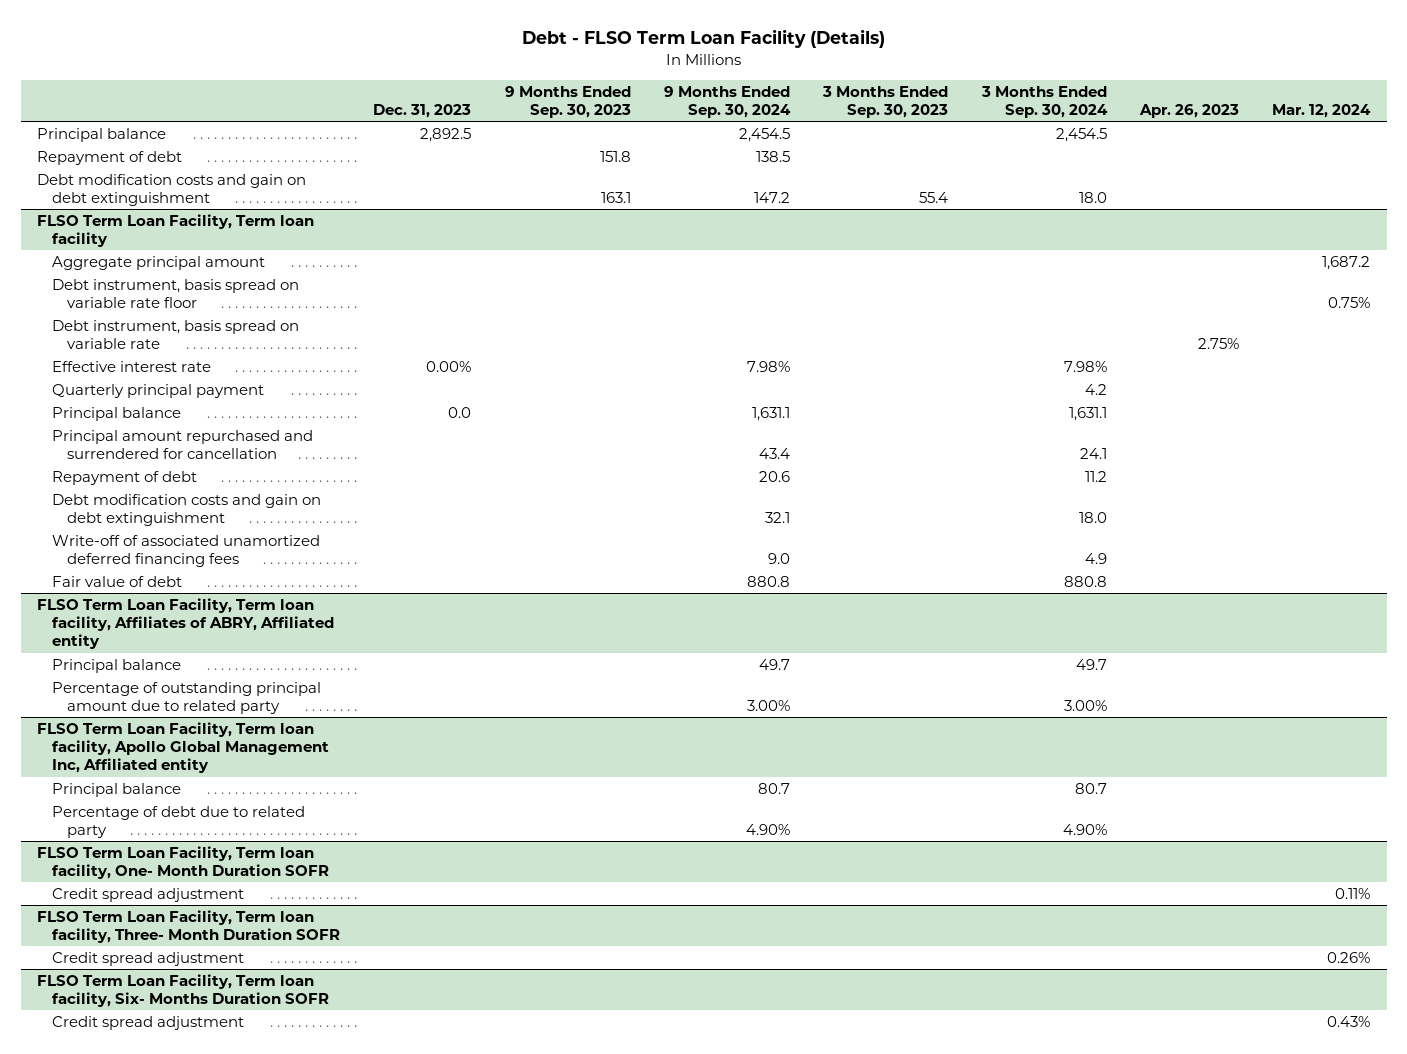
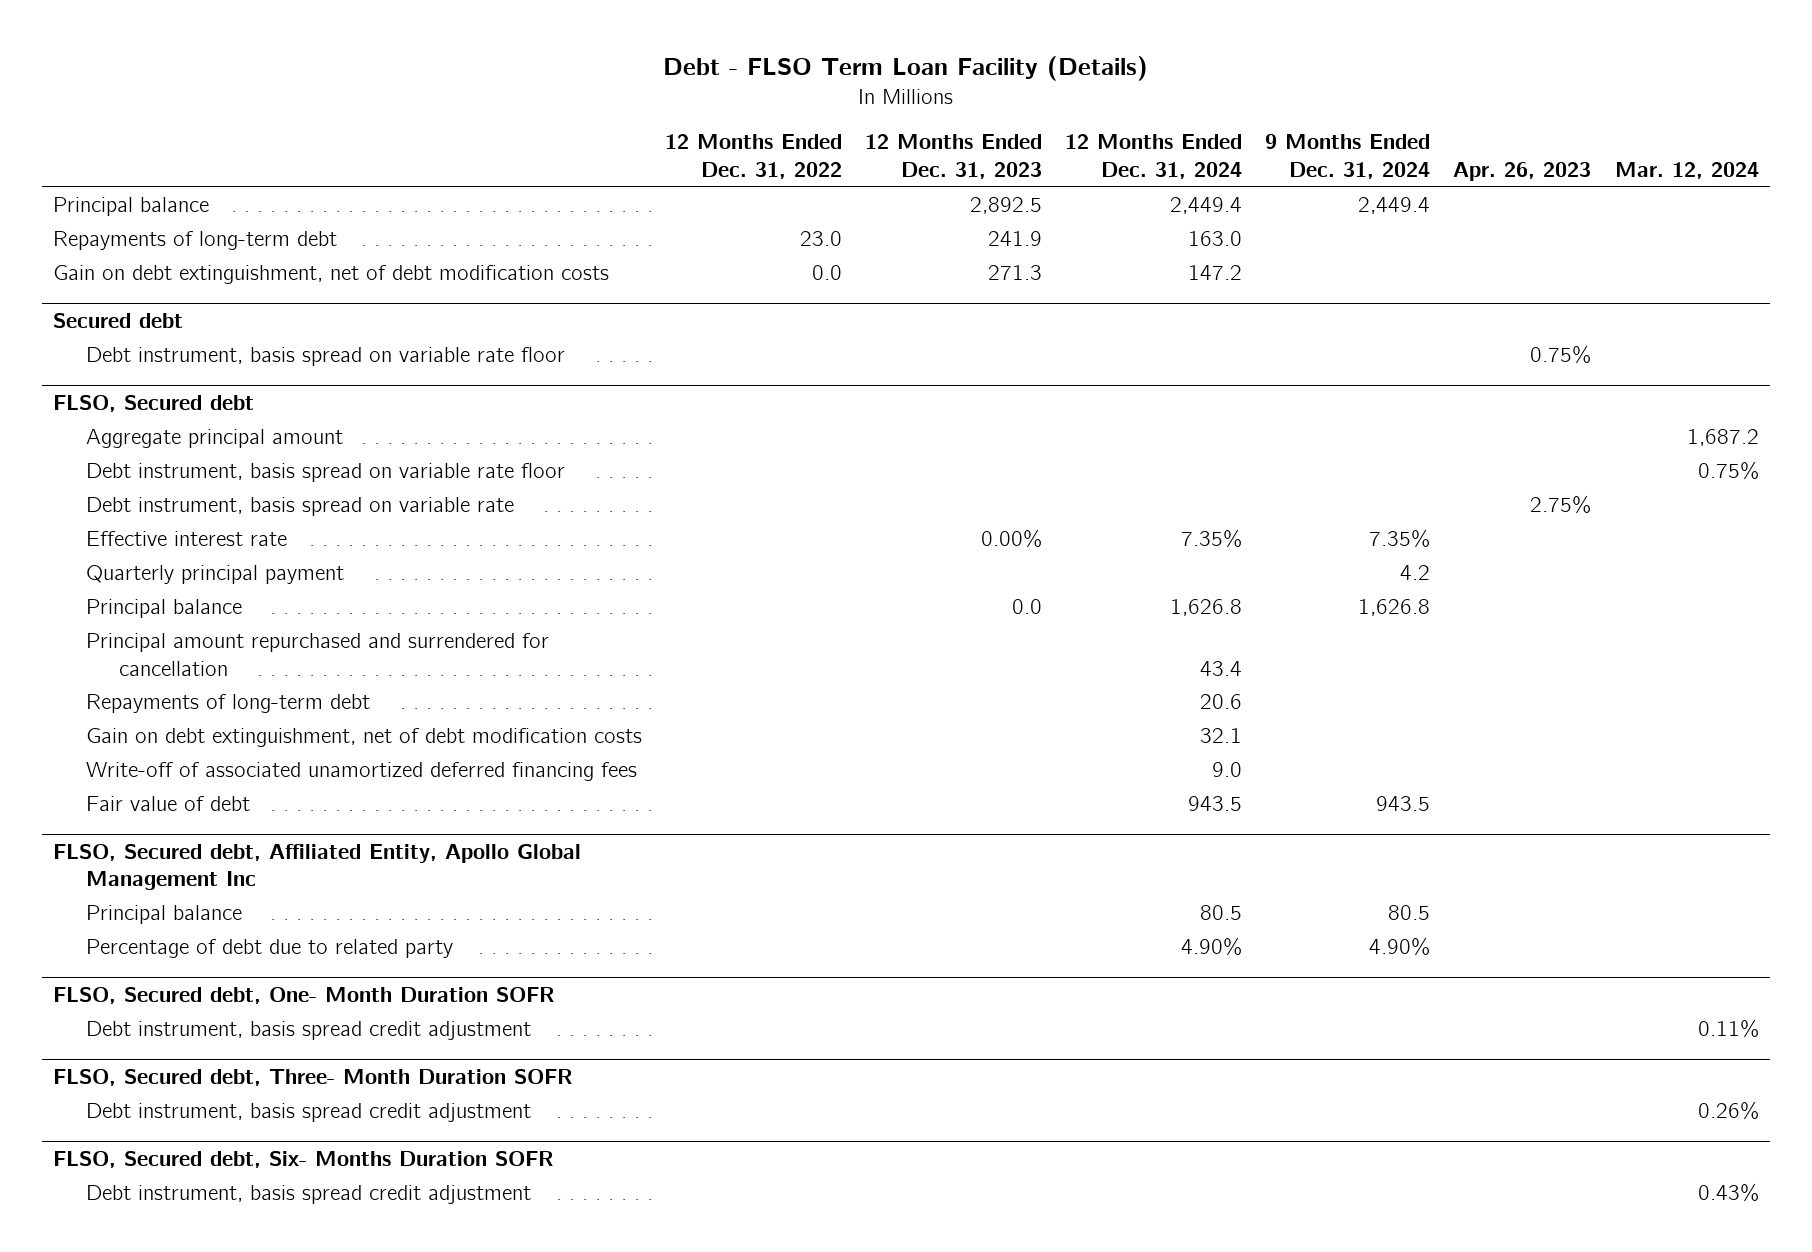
- | Dec. 31, 2023 | 9 Months Ended Sep. 30, 2023 | 9 Months Ended Sep. 30, 2024 | 3 Months Ended Sep. 30, 2023 | 3 Months Ended Sep. 30, 2024 | Apr. 26, 2023 | Mar. 12, 2024
+ | 12 Months Ended Dec. 31, 2022 | 12 Months Ended Dec. 31, 2023 | 12 Months Ended Dec. 31, 2024 | 9 Months Ended Dec. 31, 2024 | Apr. 26, 2023 | Mar. 12, 2024
- Repayment of debt | | 151.8 | 138.5 | | | |
- Debt modification costs and gain on debt extinguishment | | 163.1 | 147.2 | 55.4 | 18.0 | |
- FLSO Term Loan Facility, Term loan facility
+ Repayments of long-term debt | 23.0 | 241.9 | 163.0 | | |
+ Gain on debt extinguishment, net of debt modification costs | 0.0 | 271.3 | 147.2 | | |
+ Secured debt
+ Debt instrument, basis spread on variable rate floor | | | | | 0.75% |
+ FLSO, Secured debt
- Repayment of debt | | | 20.6 | | 11.2 | |
- Debt modification costs and gain on debt extinguishment | | | 32.1 | | 18.0 | |
+ Repayments of long-term debt | | | 20.6 | | |
+ Gain on debt extinguishment, net of debt modification costs | | | 32.1 | | |
- FLSO Term Loan Facility, Term loan facility, Affiliates of ABRY, Affiliated entity
- Principal balance | | | 49.7 | | 49.7 | |
- Percentage of outstanding principal amount due to related party | | | 3.00% | | 3.00% | |
- FLSO Term Loan Facility, Term loan facility, Apollo Global Management Inc, Affiliated entity
+ FLSO, Secured debt, Affiliated Entity, Apollo Global Management Inc
- FLSO Term Loan Facility, Term loan facility, One- Month Duration SOFR
- Credit spread adjustment | | | | | | | 0.11%
- FLSO Term Loan Facility, Term loan facility, Three- Month Duration SOFR
- Credit spread adjustment | | | | | | | 0.26%
- FLSO Term Loan Facility, Term loan facility, Six- Months Duration SOFR
- Credit spread adjustment | | | | | | | 0.43%
+ FLSO, Secured debt, One- Month Duration SOFR
+ Debt instrument, basis spread credit adjustment | | | | | | 0.11%
+ FLSO, Secured debt, Three- Month Duration SOFR
+ Debt instrument, basis spread credit adjustment | | | | | | 0.26%
+ FLSO, Secured debt, Six- Months Duration SOFR
+ Debt instrument, basis spread credit adjustment | | | | | | 0.43%

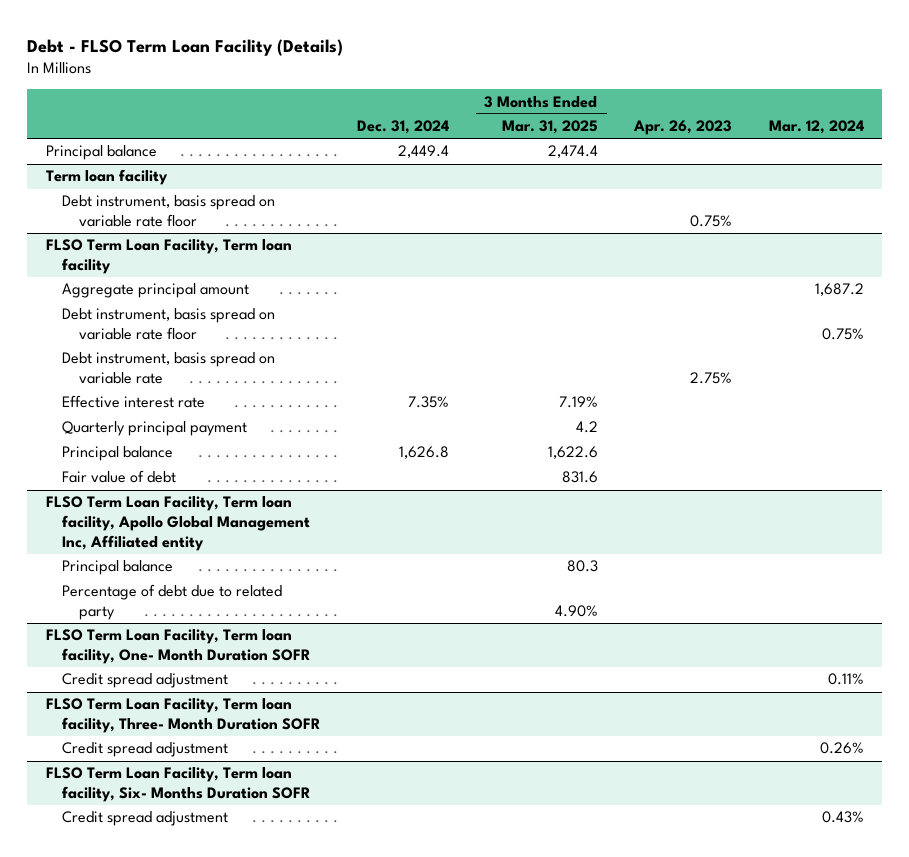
- | 12 Months Ended Dec. 31, 2022 | 12 Months Ended Dec. 31, 2023 | 12 Months Ended Dec. 31, 2024 | 9 Months Ended Dec. 31, 2024 | Apr. 26, 2023 | Mar. 12, 2024
+ | Dec. 31, 2024 | 3 Months Ended Mar. 31, 2025 | Apr. 26, 2023 | Mar. 12, 2024
- Repayments of long-term debt | 23.0 | 241.9 | 163.0 | | |
- Gain on debt extinguishment, net of debt modification costs | 0.0 | 271.3 | 147.2 | | |
- Secured debt
+ Term loan facility
- FLSO, Secured debt
+ FLSO Term Loan Facility, Term loan facility
- Principal amount repurchased and surrendered for cancellation | | | 43.4 | | |
- Repayments of long-term debt | | | 20.6 | | |
- Gain on debt extinguishment, net of debt modification costs | | | 32.1 | | |
- Write-off of associated unamortized deferred financing fees | | | 9.0 | | |
- FLSO, Secured debt, Affiliated Entity, Apollo Global Management Inc
+ FLSO Term Loan Facility, Term loan facility, Apollo Global Management Inc, Affiliated entity
- FLSO, Secured debt, One- Month Duration SOFR
- Debt instrument, basis spread credit adjustment | | | | | | 0.11%
- FLSO, Secured debt, Three- Month Duration SOFR
- Debt instrument, basis spread credit adjustment | | | | | | 0.26%
- FLSO, Secured debt, Six- Months Duration SOFR
- Debt instrument, basis spread credit adjustment | | | | | | 0.43%
+ FLSO Term Loan Facility, Term loan facility, One- Month Duration SOFR
+ Credit spread adjustment | | | | 0.11%
+ FLSO Term Loan Facility, Term loan facility, Three- Month Duration SOFR
+ Credit spread adjustment | | | | 0.26%
+ FLSO Term Loan Facility, Term loan facility, Six- Months Duration SOFR
+ Credit spread adjustment | | | | 0.43%

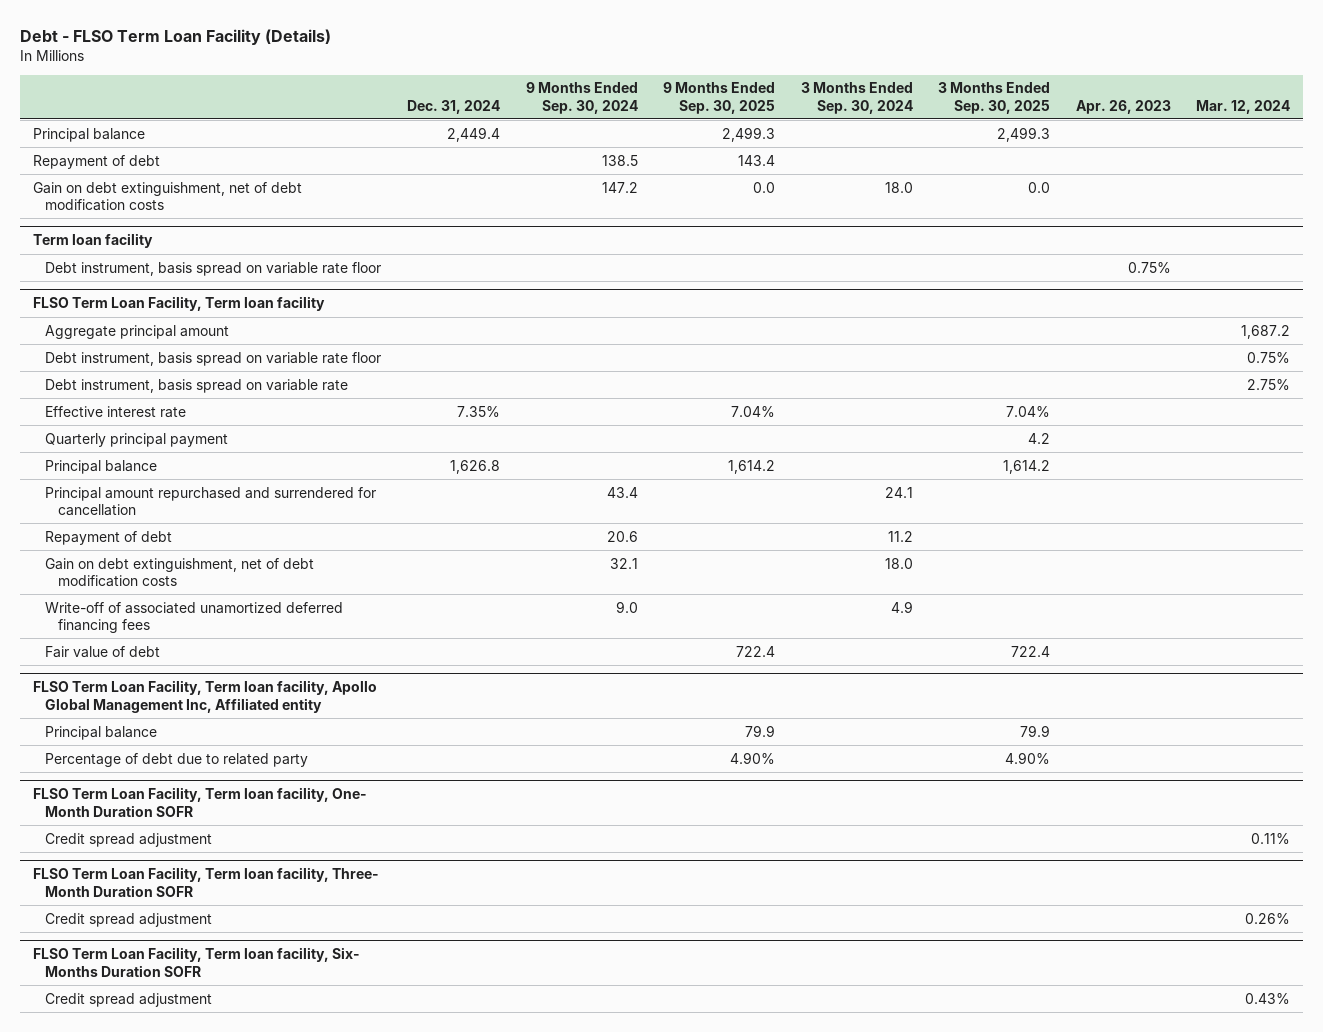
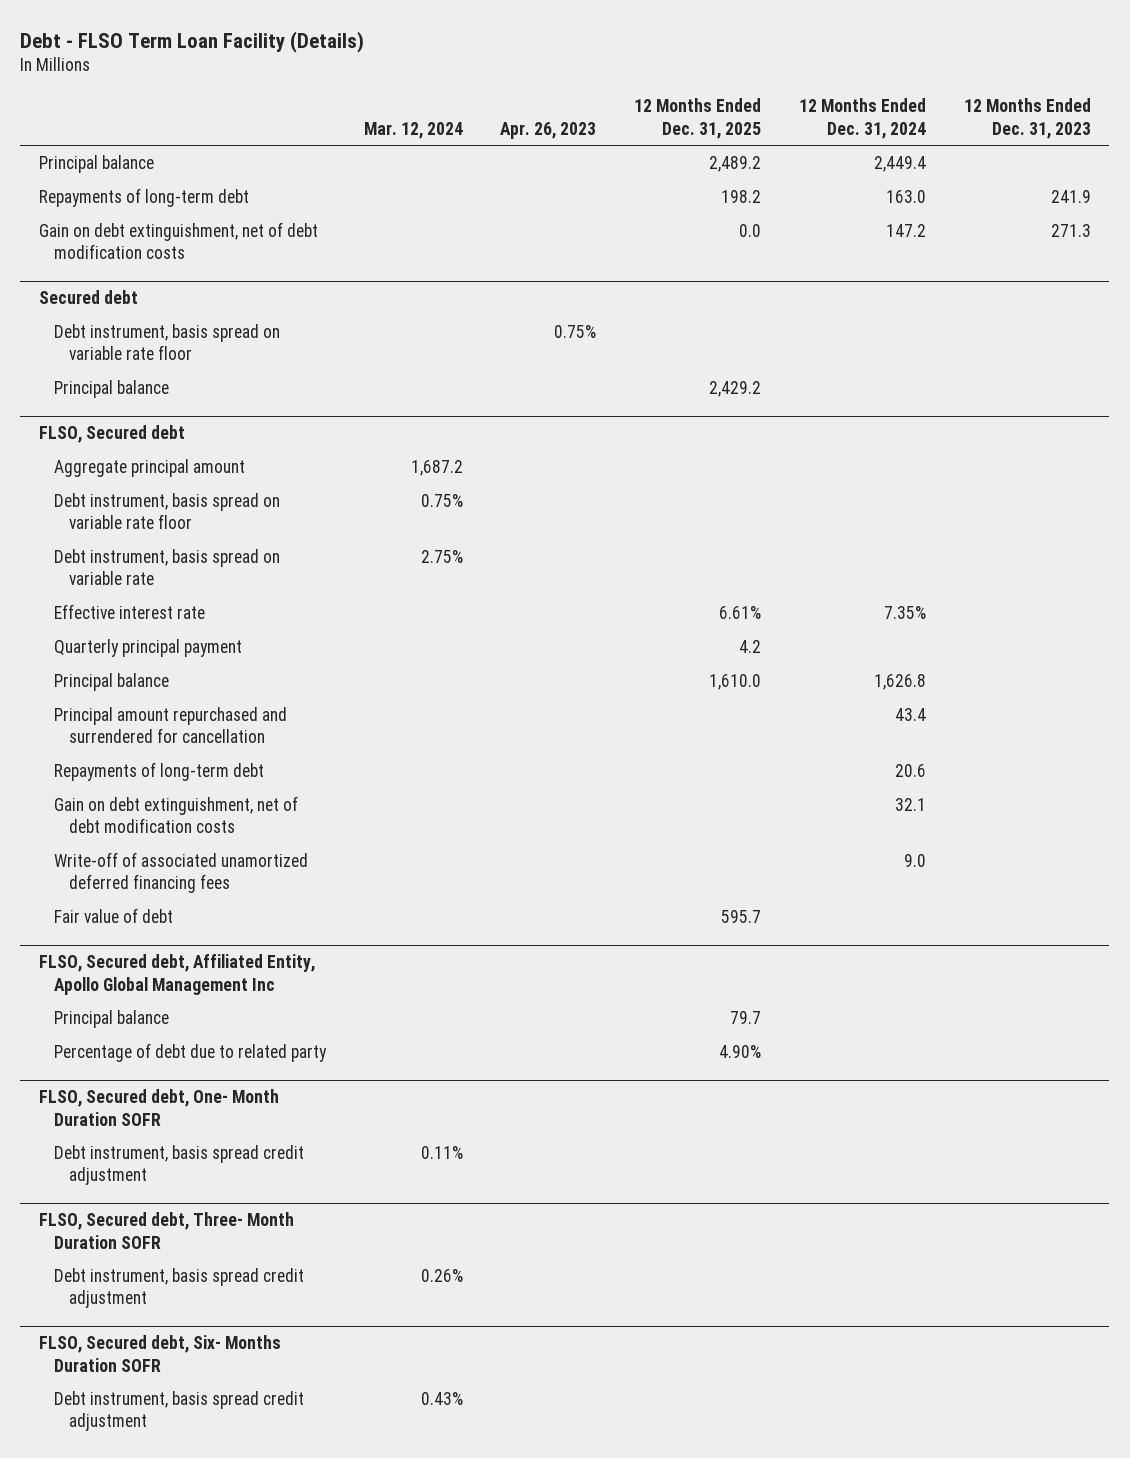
- | Dec. 31, 2024 | 9 Months Ended Sep. 30, 2024 | 9 Months Ended Sep. 30, 2025 | 3 Months Ended Sep. 30, 2024 | 3 Months Ended Sep. 30, 2025 | Apr. 26, 2023 | Mar. 12, 2024
+ | Mar. 12, 2024 | Apr. 26, 2023 | 12 Months Ended Dec. 31, 2025 | 12 Months Ended Dec. 31, 2024 | 12 Months Ended Dec. 31, 2023
- Repayment of debt | | 138.5 | 143.4 | | | |
+ Repayments of long-term debt | | | 198.2 | 163.0 | 241.9
- Term loan facility
+ Secured debt
- FLSO Term Loan Facility, Term loan facility
+ Principal balance | | | 2,429.2 | |
+ FLSO, Secured debt
- Repayment of debt | | 20.6 | | 11.2 | | |
+ Repayments of long-term debt | | | | 20.6 |
- FLSO Term Loan Facility, Term loan facility, Apollo Global Management Inc, Affiliated entity
+ FLSO, Secured debt, Affiliated Entity, Apollo Global Management Inc
- FLSO Term Loan Facility, Term loan facility, One- Month Duration SOFR
- Credit spread adjustment | | | | | | | 0.11%
- FLSO Term Loan Facility, Term loan facility, Three- Month Duration SOFR
- Credit spread adjustment | | | | | | | 0.26%
- FLSO Term Loan Facility, Term loan facility, Six- Months Duration SOFR
- Credit spread adjustment | | | | | | | 0.43%
+ FLSO, Secured debt, One- Month Duration SOFR
+ Debt instrument, basis spread credit adjustment | 0.11% | | | |
+ FLSO, Secured debt, Three- Month Duration SOFR
+ Debt instrument, basis spread credit adjustment | 0.26% | | | |
+ FLSO, Secured debt, Six- Months Duration SOFR
+ Debt instrument, basis spread credit adjustment | 0.43% | | | |

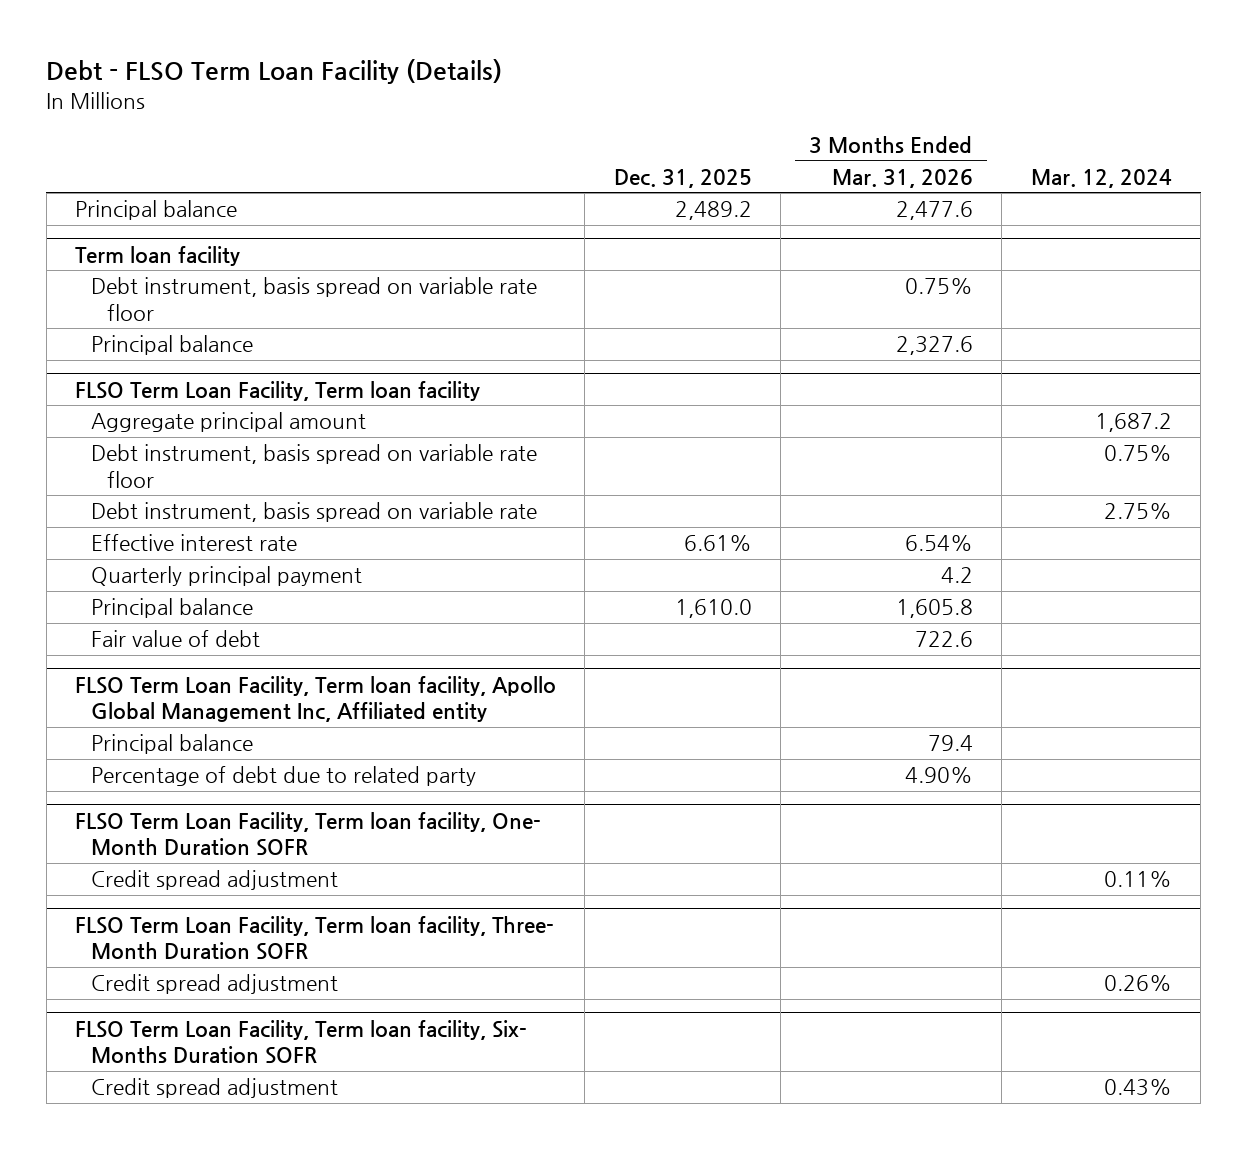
- | Mar. 12, 2024 | Apr. 26, 2023 | 12 Months Ended Dec. 31, 2025 | 12 Months Ended Dec. 31, 2024 | 12 Months Ended Dec. 31, 2023
+ | Dec. 31, 2025 | 3 Months Ended Mar. 31, 2026 | Mar. 12, 2024
- Repayments of long-term debt | | | 198.2 | 163.0 | 241.9
- Gain on debt extinguishment, net of debt modification costs | | | 0.0 | 147.2 | 271.3
- Secured debt
+ Term loan facility
- FLSO, Secured debt
+ FLSO Term Loan Facility, Term loan facility
- Principal amount repurchased and surrendered for cancellation | | | | 43.4 |
- Repayments of long-term debt | | | | 20.6 |
- Gain on debt extinguishment, net of debt modification costs | | | | 32.1 |
- Write-off of associated unamortized deferred financing fees | | | | 9.0 |
- FLSO, Secured debt, Affiliated Entity, Apollo Global Management Inc
+ FLSO Term Loan Facility, Term loan facility, Apollo Global Management Inc, Affiliated entity
- FLSO, Secured debt, One- Month Duration SOFR
- Debt instrument, basis spread credit adjustment | 0.11% | | | |
- FLSO, Secured debt, Three- Month Duration SOFR
- Debt instrument, basis spread credit adjustment | 0.26% | | | |
- FLSO, Secured debt, Six- Months Duration SOFR
- Debt instrument, basis spread credit adjustment | 0.43% | | | |
+ FLSO Term Loan Facility, Term loan facility, One- Month Duration SOFR
+ Credit spread adjustment | | | 0.11%
+ FLSO Term Loan Facility, Term loan facility, Three- Month Duration SOFR
+ Credit spread adjustment | | | 0.26%
+ FLSO Term Loan Facility, Term loan facility, Six- Months Duration SOFR
+ Credit spread adjustment | | | 0.43%

